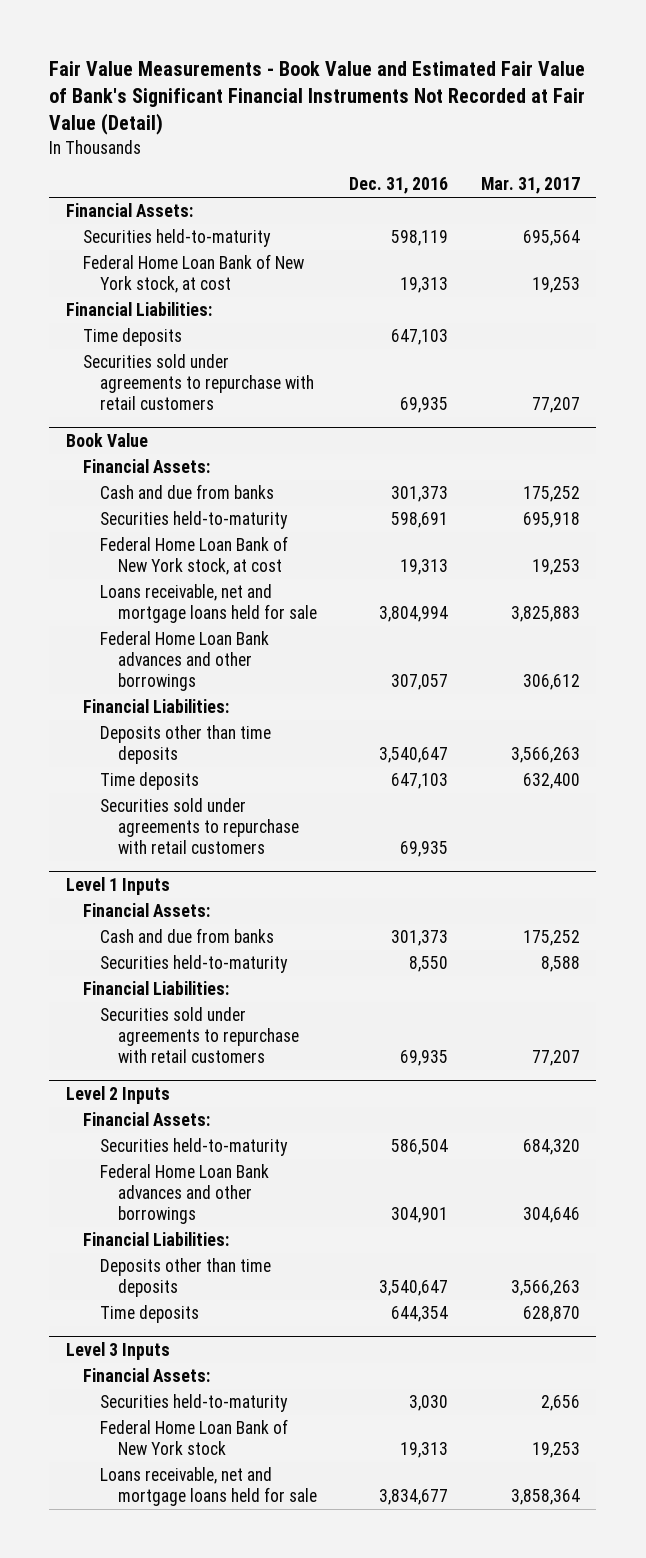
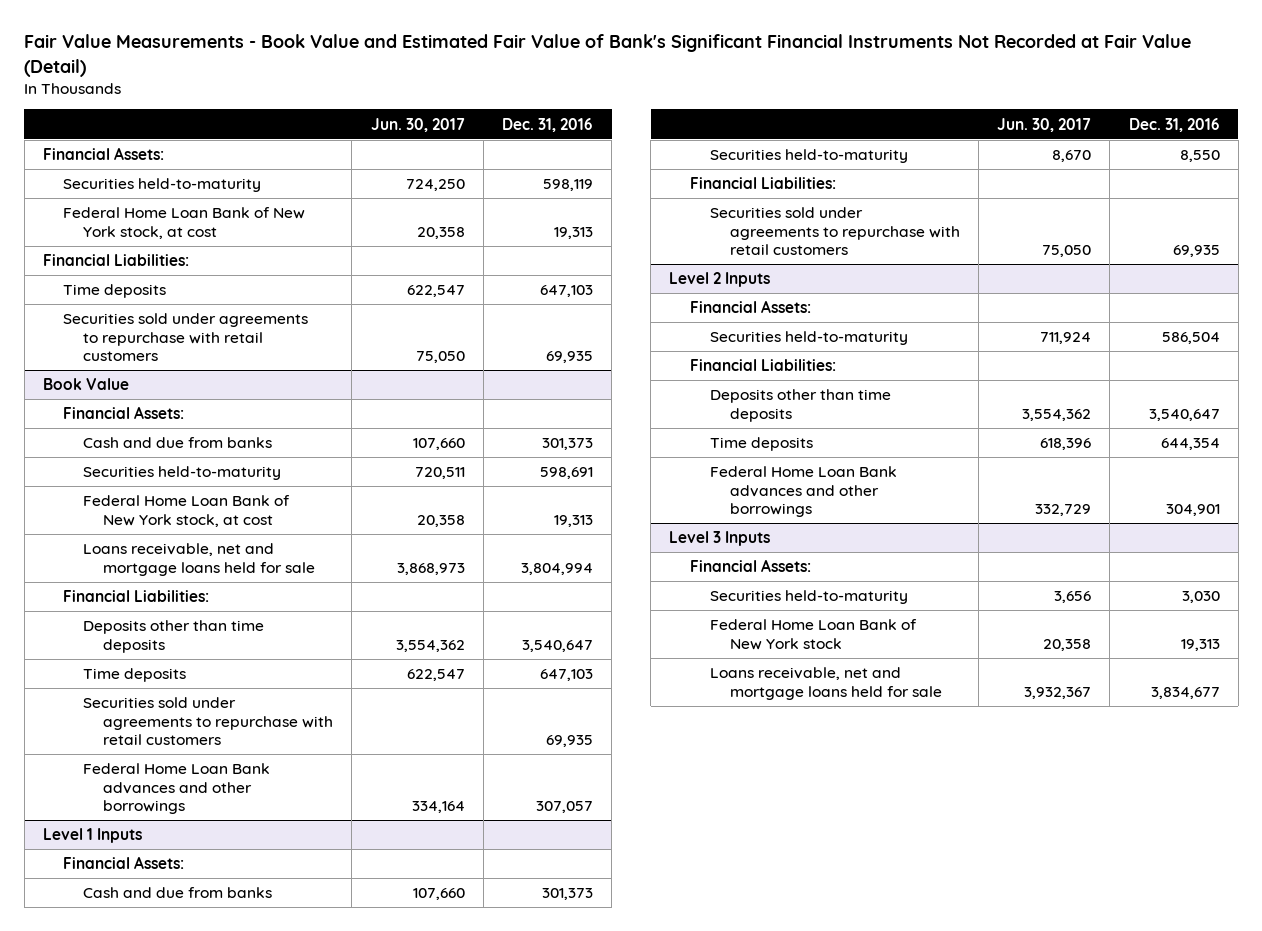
- | Dec. 31, 2016 | Mar. 31, 2017
+ | Jun. 30, 2017 | Dec. 31, 2016
@ Book Value
moved down: Federal Home Loan Bank advances and other borrowings | 334,164 | 307,057
@ Level 2 Inputs
moved down: Federal Home Loan Bank advances and other borrowings | 332,729 | 304,901

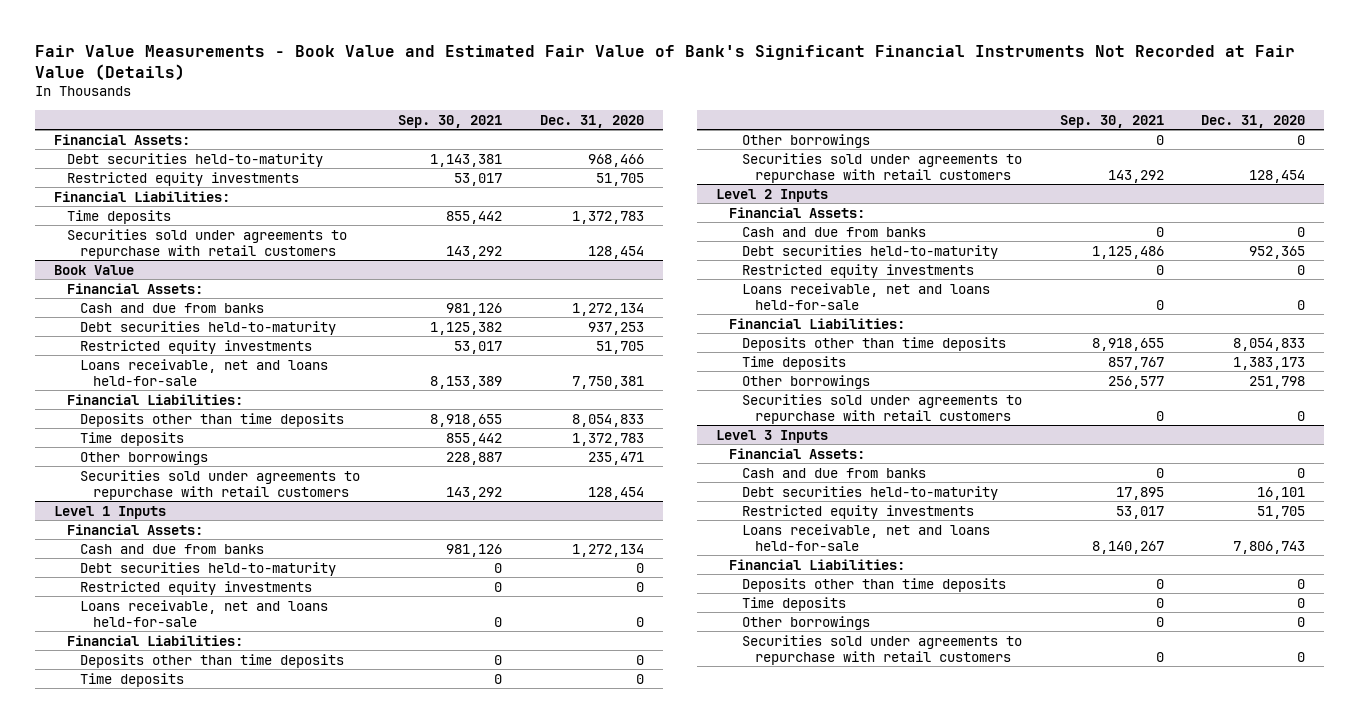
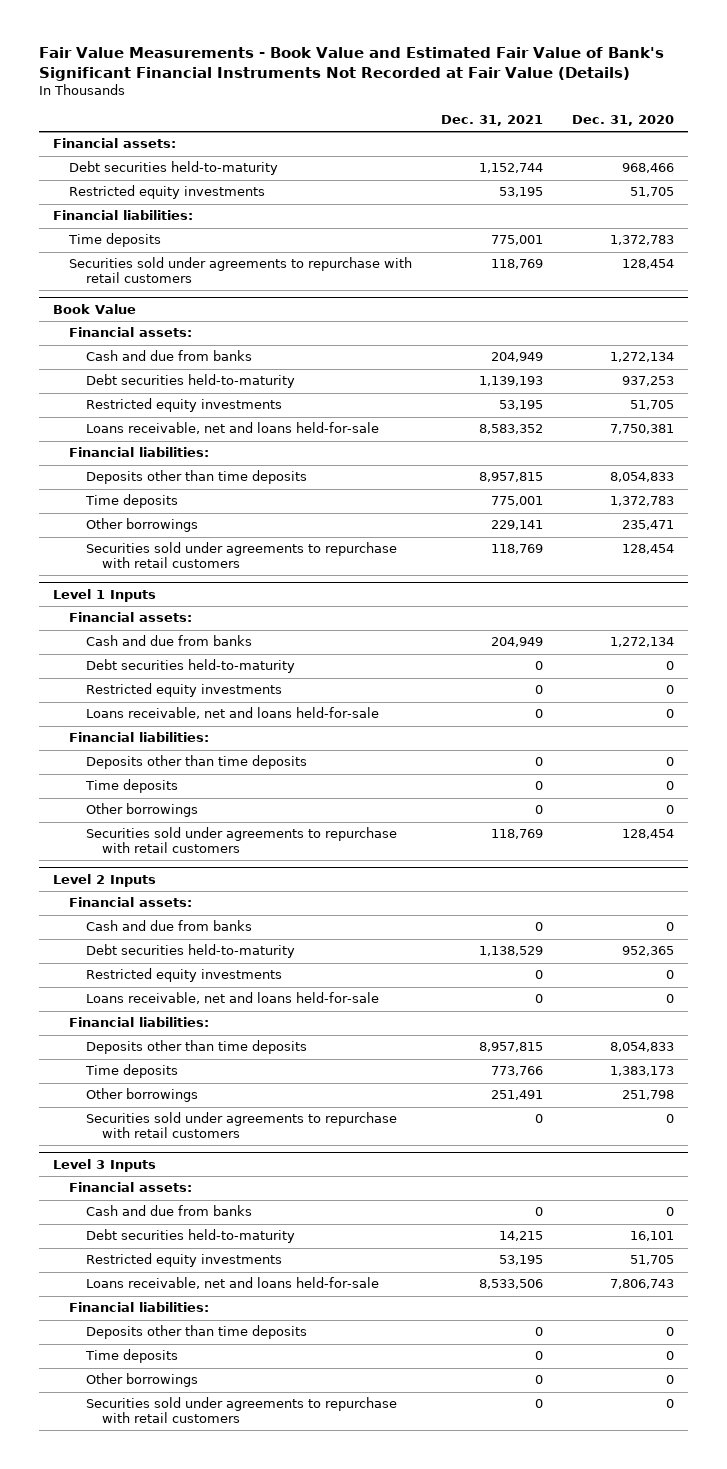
- | Sep. 30, 2021 | Dec. 31, 2020
+ | Dec. 31, 2021 | Dec. 31, 2020
- Financial Assets:
+ Financial assets:
- Financial Liabilities:
+ Financial liabilities:
@ Book Value
- Financial Assets:
+ Financial assets:
- Financial Liabilities:
+ Financial liabilities:
@ Level 1 Inputs
- Financial Assets:
+ Financial assets:
- Financial Liabilities:
+ Financial liabilities:
@ Level 2 Inputs
- Financial Assets:
+ Financial assets:
- Financial Liabilities:
+ Financial liabilities:
@ Level 3 Inputs
- Financial Assets:
+ Financial assets:
- Financial Liabilities:
+ Financial liabilities:

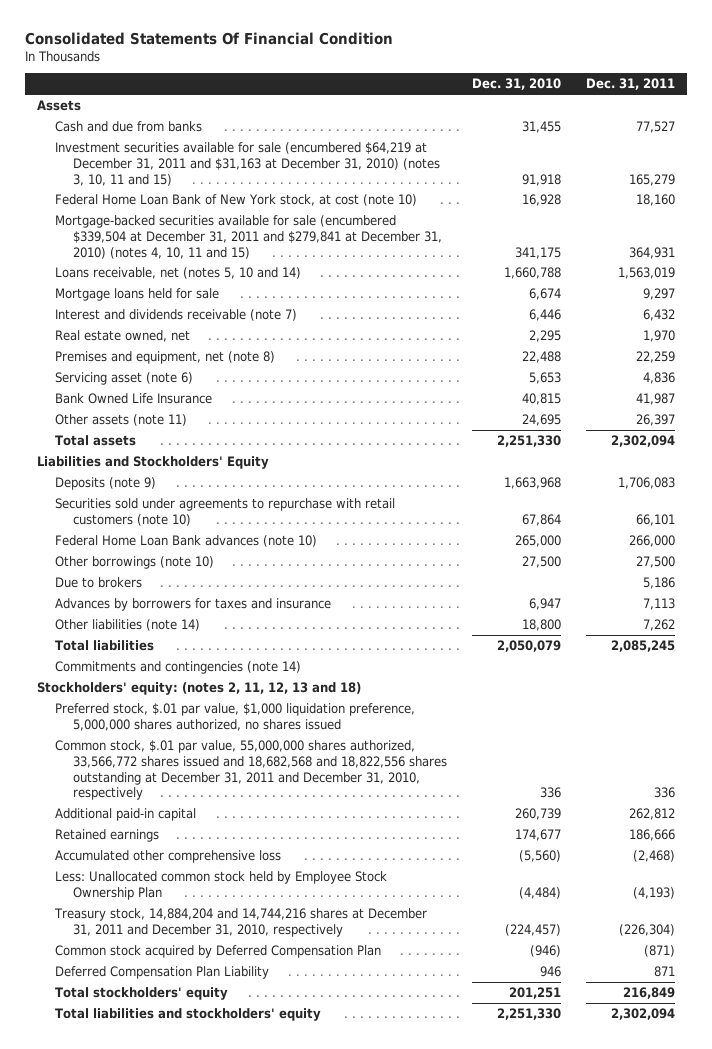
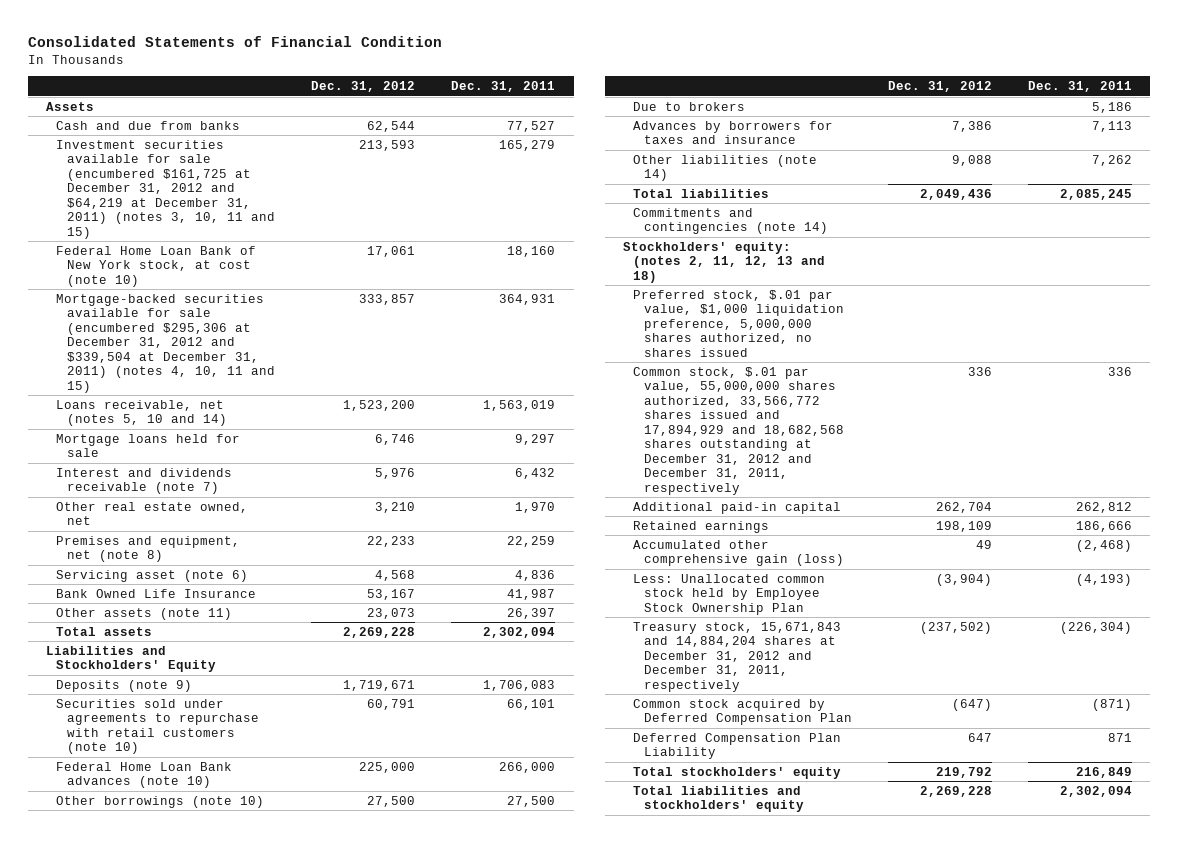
- Consolidated Statements Of Financial Condition
+ Consolidated Statements of Financial Condition
- | Dec. 31, 2010 | Dec. 31, 2011
+ | Dec. 31, 2012 | Dec. 31, 2011
- Investment securities available for sale (encumbered $64,219 at December 31, 2011 and $31,163 at December 31, 2010) (notes 3, 10, 11 and 15) | 91,918 | 165,279
+ Investment securities available for sale (encumbered $161,725 at December 31, 2012 and $64,219 at December 31, 2011) (notes 3, 10, 11 and 15) | 213,593 | 165,279
- Mortgage-backed securities available for sale (encumbered $339,504 at December 31, 2011 and $279,841 at December 31, 2010) (notes 4, 10, 11 and 15) | 341,175 | 364,931
+ Mortgage-backed securities available for sale (encumbered $295,306 at December 31, 2012 and $339,504 at December 31, 2011) (notes 4, 10, 11 and 15) | 333,857 | 364,931
- Real estate owned, net | 2,295 | 1,970
+ Other real estate owned, net | 3,210 | 1,970
- Common stock, $.01 par value, 55,000,000 shares authorized, 33,566,772 shares issued and 18,682,568 and 18,822,556 shares outstanding at December 31, 2011 and December 31, 2010, respectively | 336 | 336
+ Common stock, $.01 par value, 55,000,000 shares authorized, 33,566,772 shares issued and 17,894,929 and 18,682,568 shares outstanding at December 31, 2012 and December 31, 2011, respectively | 336 | 336
- Accumulated other comprehensive loss | (5,560) | (2,468)
+ Accumulated other comprehensive gain (loss) | 49 | (2,468)
- Treasury stock, 14,884,204 and 14,744,216 shares at December 31, 2011 and December 31, 2010, respectively | (224,457) | (226,304)
+ Treasury stock, 15,671,843 and 14,884,204 shares at December 31, 2012 and December 31, 2011, respectively | (237,502) | (226,304)

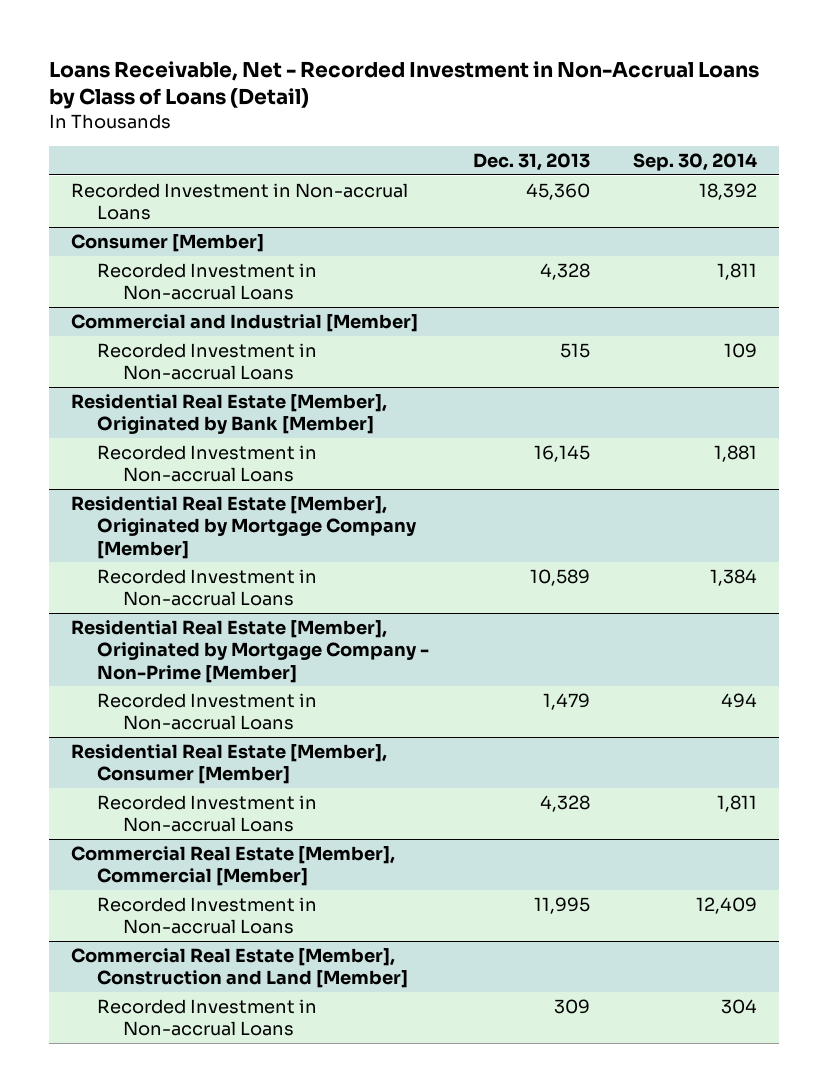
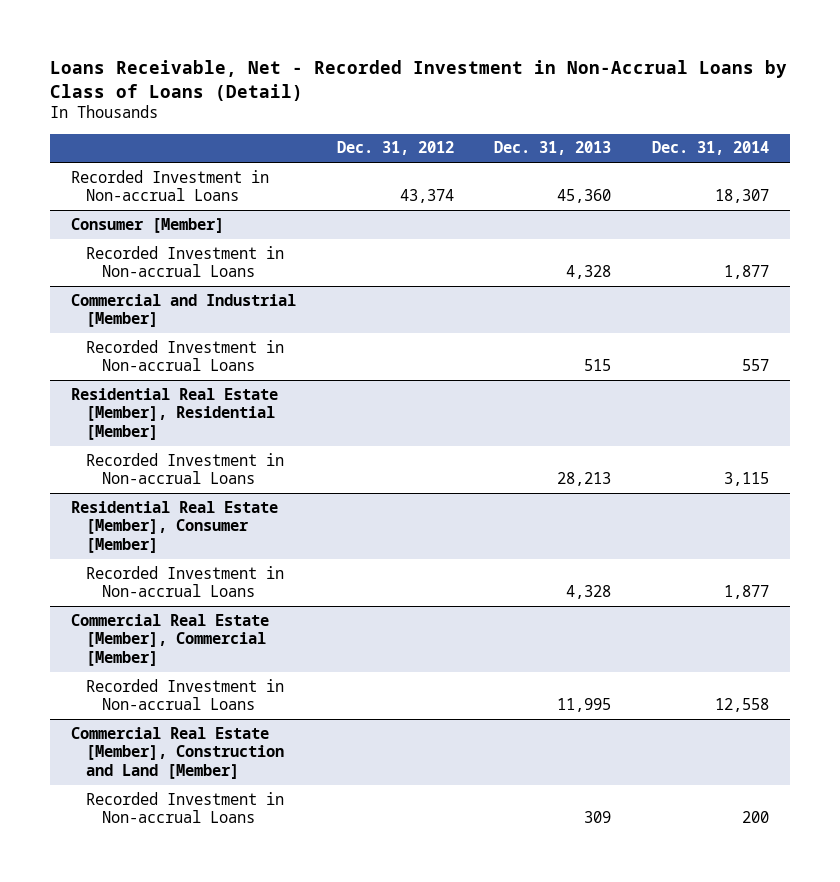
- | Dec. 31, 2013 | Sep. 30, 2014
+ | Dec. 31, 2012 | Dec. 31, 2013 | Dec. 31, 2014
- Residential Real Estate [Member], Originated by Bank [Member]
- Recorded Investment in Non-accrual Loans | 16,145 | 1,881
- Residential Real Estate [Member], Originated by Mortgage Company [Member]
- Recorded Investment in Non-accrual Loans | 10,589 | 1,384
- Residential Real Estate [Member], Originated by Mortgage Company - Non-Prime [Member]
- Recorded Investment in Non-accrual Loans | 1,479 | 494
+ Residential Real Estate [Member], Residential [Member]
+ Recorded Investment in Non-accrual Loans | | 28,213 | 3,115

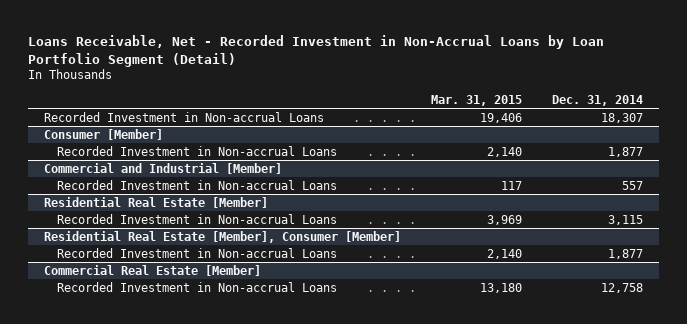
- Loans Receivable, Net - Recorded Investment in Non-Accrual Loans by Class of Loans (Detail)
+ Loans Receivable, Net - Recorded Investment in Non-Accrual Loans by Loan Portfolio Segment (Detail)
- | Dec. 31, 2012 | Dec. 31, 2013 | Dec. 31, 2014
+ | Mar. 31, 2015 | Dec. 31, 2014
- Residential Real Estate [Member], Residential [Member]
+ Residential Real Estate [Member]
- Commercial Real Estate [Member], Commercial [Member]
- Recorded Investment in Non-accrual Loans | | 11,995 | 12,558
- Commercial Real Estate [Member], Construction and Land [Member]
- Recorded Investment in Non-accrual Loans | | 309 | 200
+ Commercial Real Estate [Member]
+ Recorded Investment in Non-accrual Loans | 13,180 | 12,758

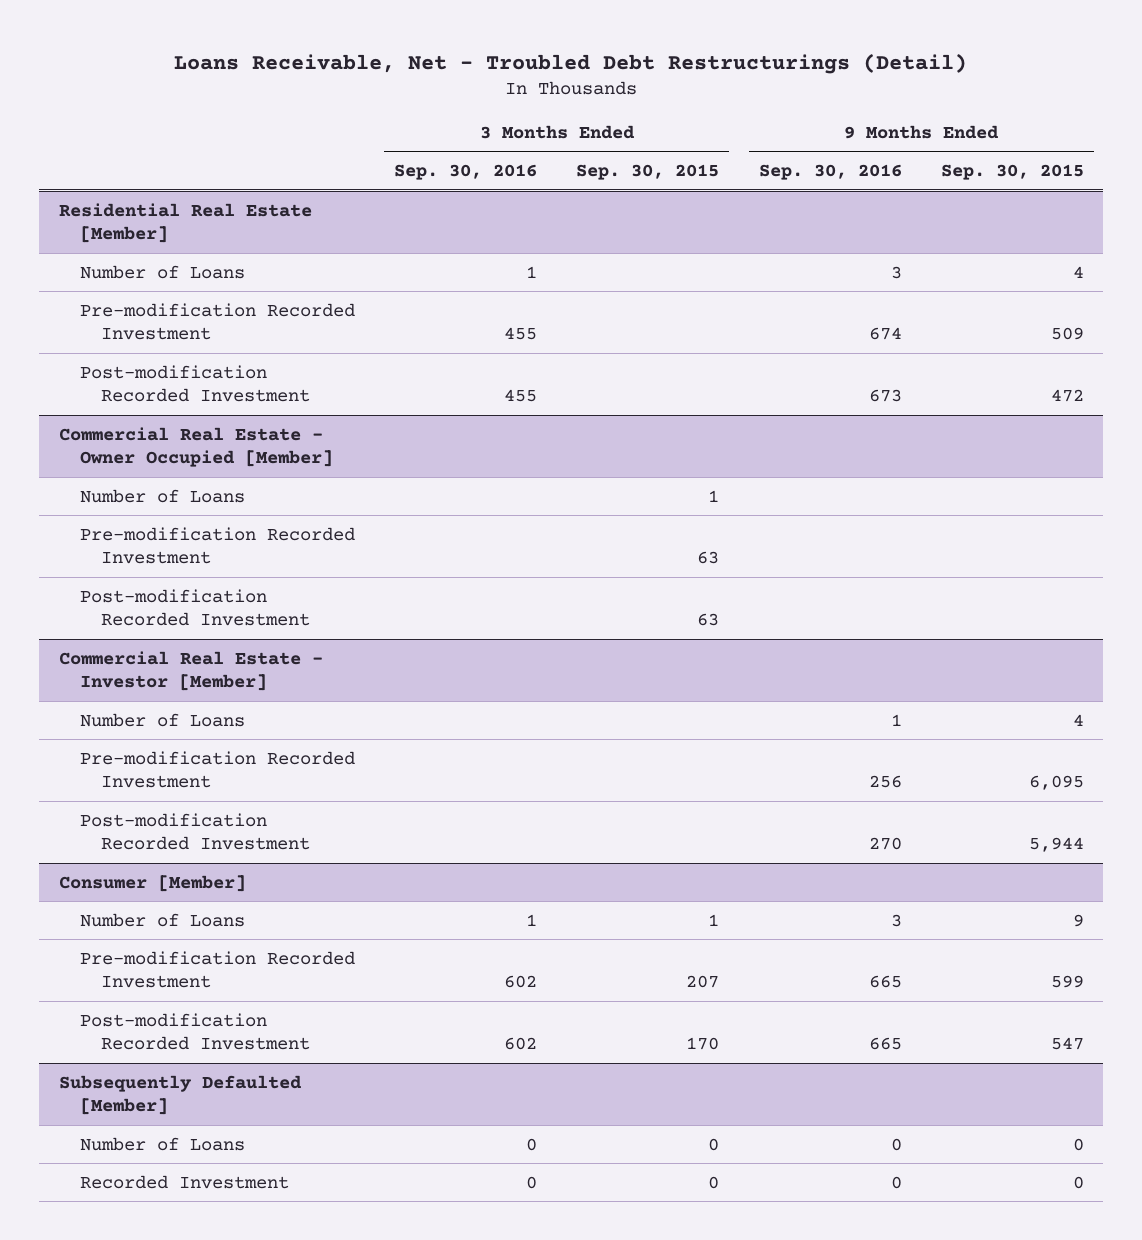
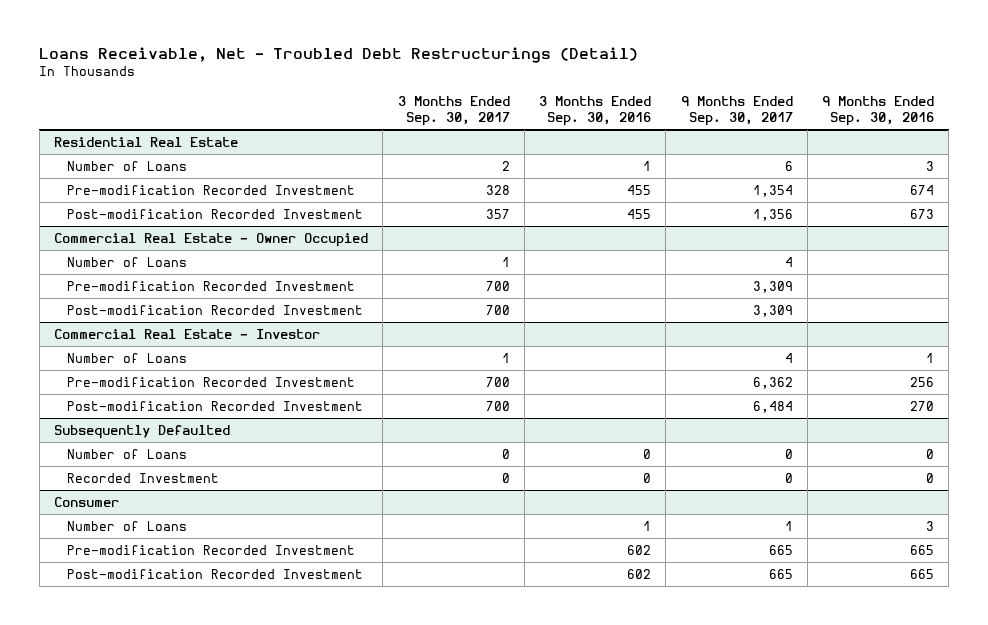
- | 3 Months Ended Sep. 30, 2016 | 3 Months Ended Sep. 30, 2015 | 9 Months Ended Sep. 30, 2016 | 9 Months Ended Sep. 30, 2015
+ | 3 Months Ended Sep. 30, 2017 | 3 Months Ended Sep. 30, 2016 | 9 Months Ended Sep. 30, 2017 | 9 Months Ended Sep. 30, 2016
- Residential Real Estate [Member]
+ Residential Real Estate
- Commercial Real Estate - Owner Occupied [Member]
+ Commercial Real Estate - Owner Occupied
- Commercial Real Estate - Investor [Member]
+ Commercial Real Estate - Investor
- Consumer [Member]
+ Subsequently Defaulted
+ Number of Loans | 0 | 0 | 0 | 0
+ Recorded Investment | 0 | 0 | 0 | 0
+ Consumer
- Subsequently Defaulted [Member]
- Number of Loans | 0 | 0 | 0 | 0
- Recorded Investment | 0 | 0 | 0 | 0

